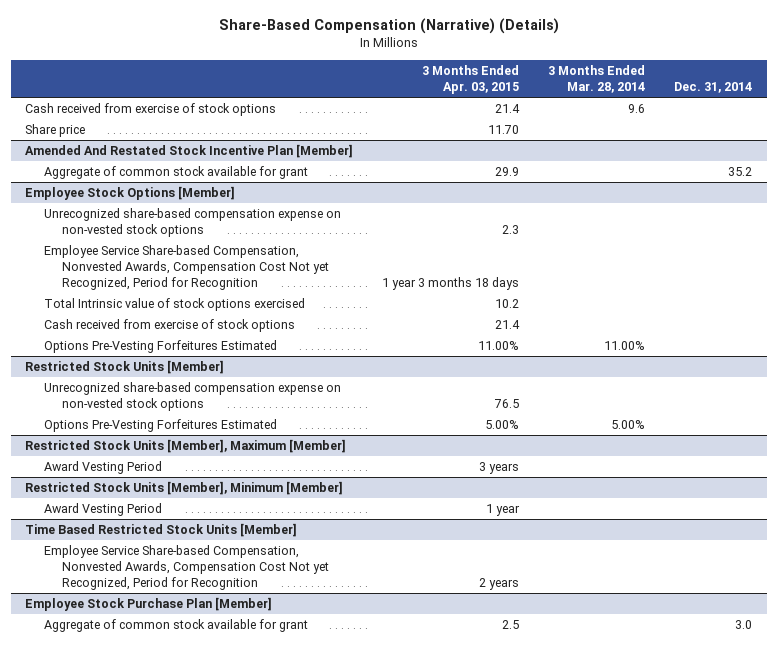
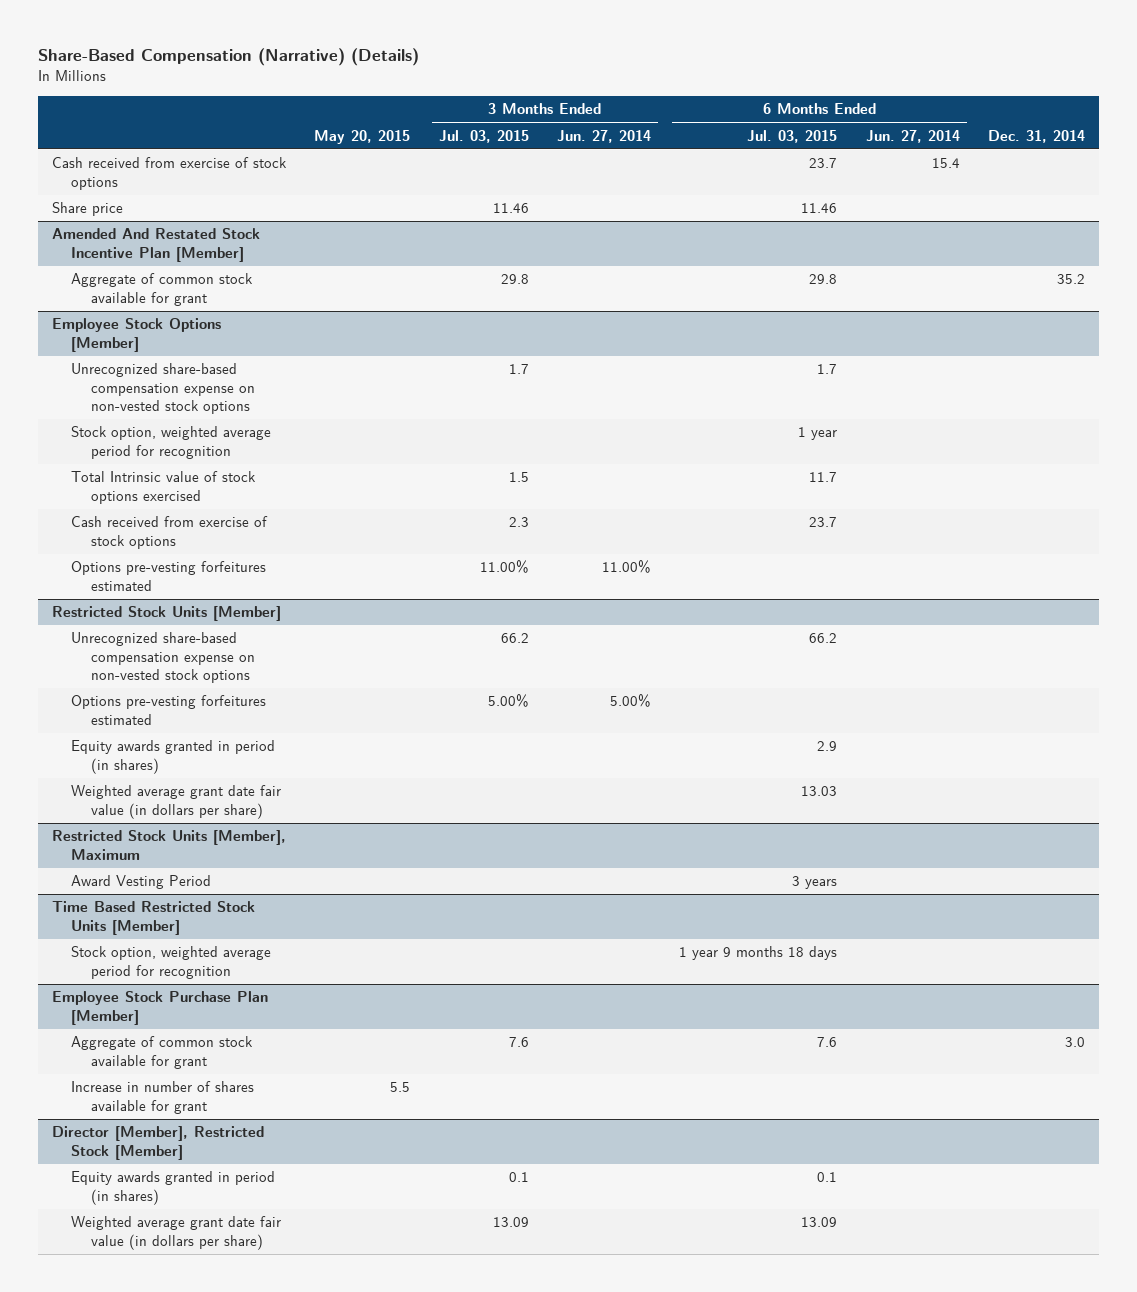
- | 3 Months Ended Apr. 03, 2015 | 3 Months Ended Mar. 28, 2014 | Dec. 31, 2014
+ | May 20, 2015 | 3 Months Ended Jul. 03, 2015 | 3 Months Ended Jun. 27, 2014 | 6 Months Ended Jul. 03, 2015 | 6 Months Ended Jun. 27, 2014 | Dec. 31, 2014
@ Employee Stock Options [Member]
- Employee Service Share-based Compensation, Nonvested Awards, Compensation Cost Not yet Recognized, Period for Recognition | 1 year 3 months 18 days | |
+ Stock option, weighted average period for recognition | | | | 1 year | |
- Options Pre-Vesting Forfeitures Estimated | 11.00% | 11.00% |
+ Options pre-vesting forfeitures estimated | | 11.00% | 11.00% | | |
@ Restricted Stock Units [Member]
- Options Pre-Vesting Forfeitures Estimated | 5.00% | 5.00% |
- Restricted Stock Units [Member], Maximum [Member]
@ Restricted Stock Units [Member]
+ Options pre-vesting forfeitures estimated | | 5.00% | 5.00% | | |
+ Equity awards granted in period (in shares) | | | | 2.9 | |
+ Weighted average grant date fair value (in dollars per share) | | | | 13.03 | |
+ Restricted Stock Units [Member], Maximum
- Restricted Stock Units [Member], Minimum [Member]
- Award Vesting Period | 1 year | |
@ Time Based Restricted Stock Units [Member]
- Employee Service Share-based Compensation, Nonvested Awards, Compensation Cost Not yet Recognized, Period for Recognition | 2 years | |
+ Stock option, weighted average period for recognition | | | | 1 year 9 months 18 days | |
@ Employee Stock Purchase Plan [Member]
+ Increase in number of shares available for grant | 5.5 | | | | |
+ Director [Member], Restricted Stock [Member]
+ Equity awards granted in period (in shares) | | 0.1 | | 0.1 | |
+ Weighted average grant date fair value (in dollars per share) | | 13.09 | | 13.09 | |

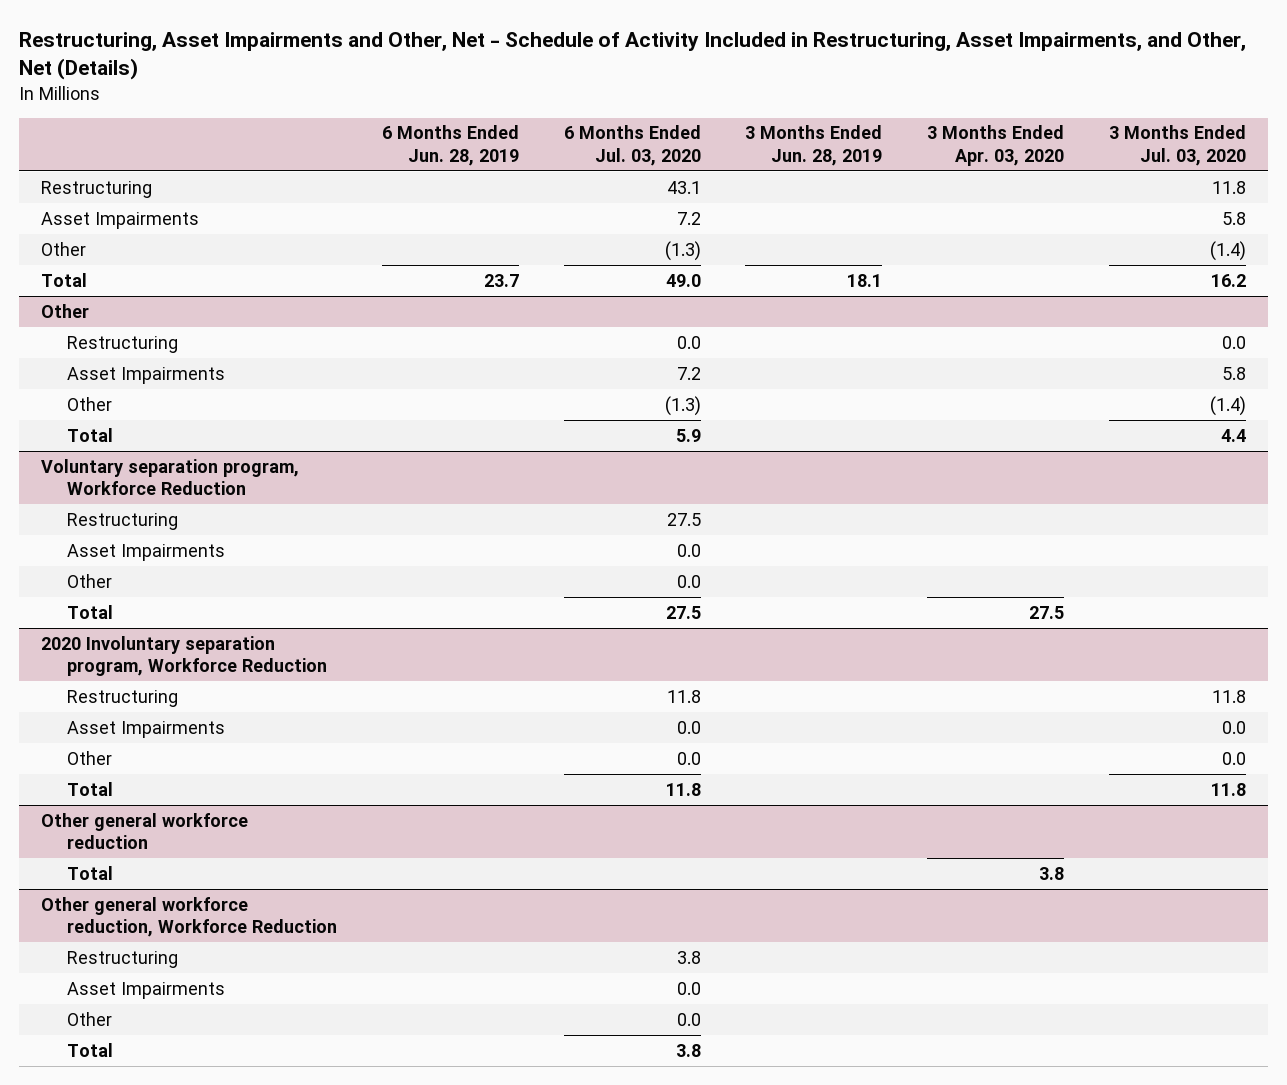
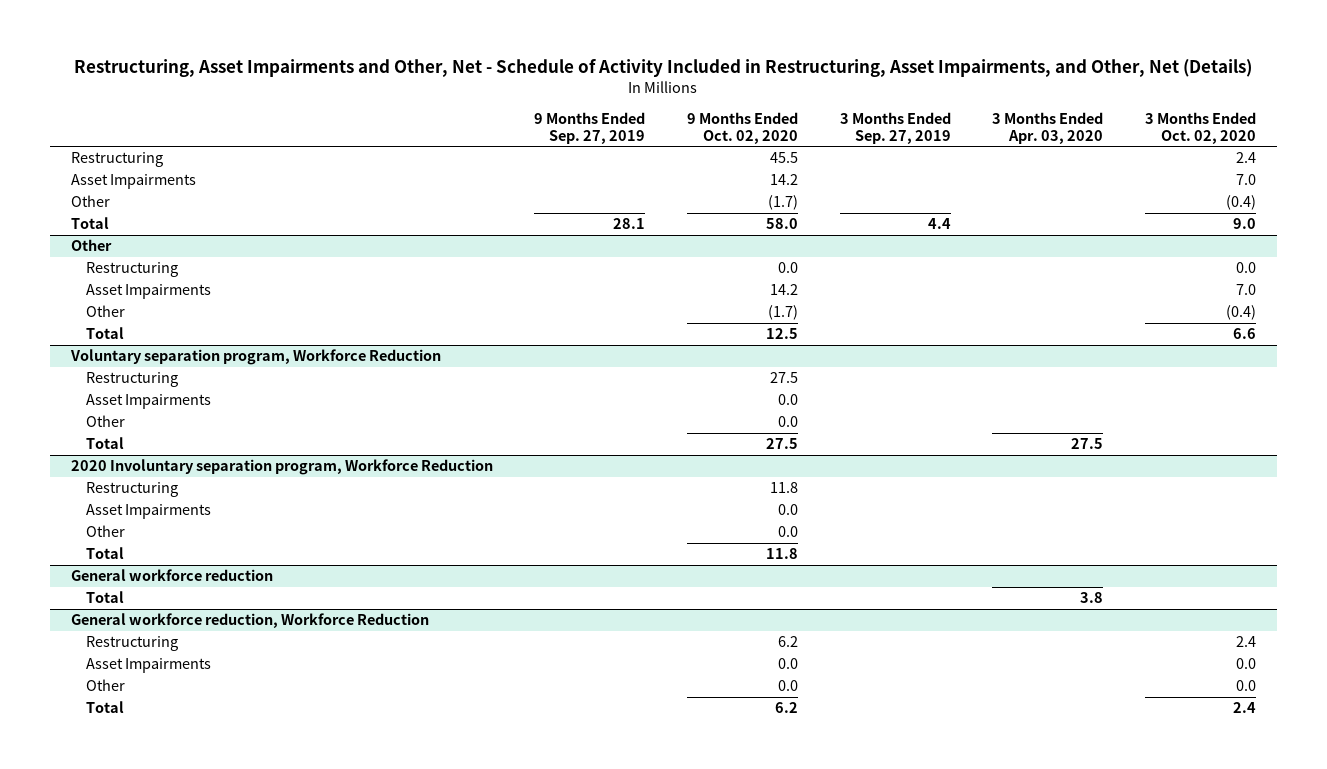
- | 6 Months Ended Jun. 28, 2019 | 6 Months Ended Jul. 03, 2020 | 3 Months Ended Jun. 28, 2019 | 3 Months Ended Apr. 03, 2020 | 3 Months Ended Jul. 03, 2020
+ | 9 Months Ended Sep. 27, 2019 | 9 Months Ended Oct. 02, 2020 | 3 Months Ended Sep. 27, 2019 | 3 Months Ended Apr. 03, 2020 | 3 Months Ended Oct. 02, 2020
- Other general workforce reduction
+ General workforce reduction
- Other general workforce reduction, Workforce Reduction
+ General workforce reduction, Workforce Reduction

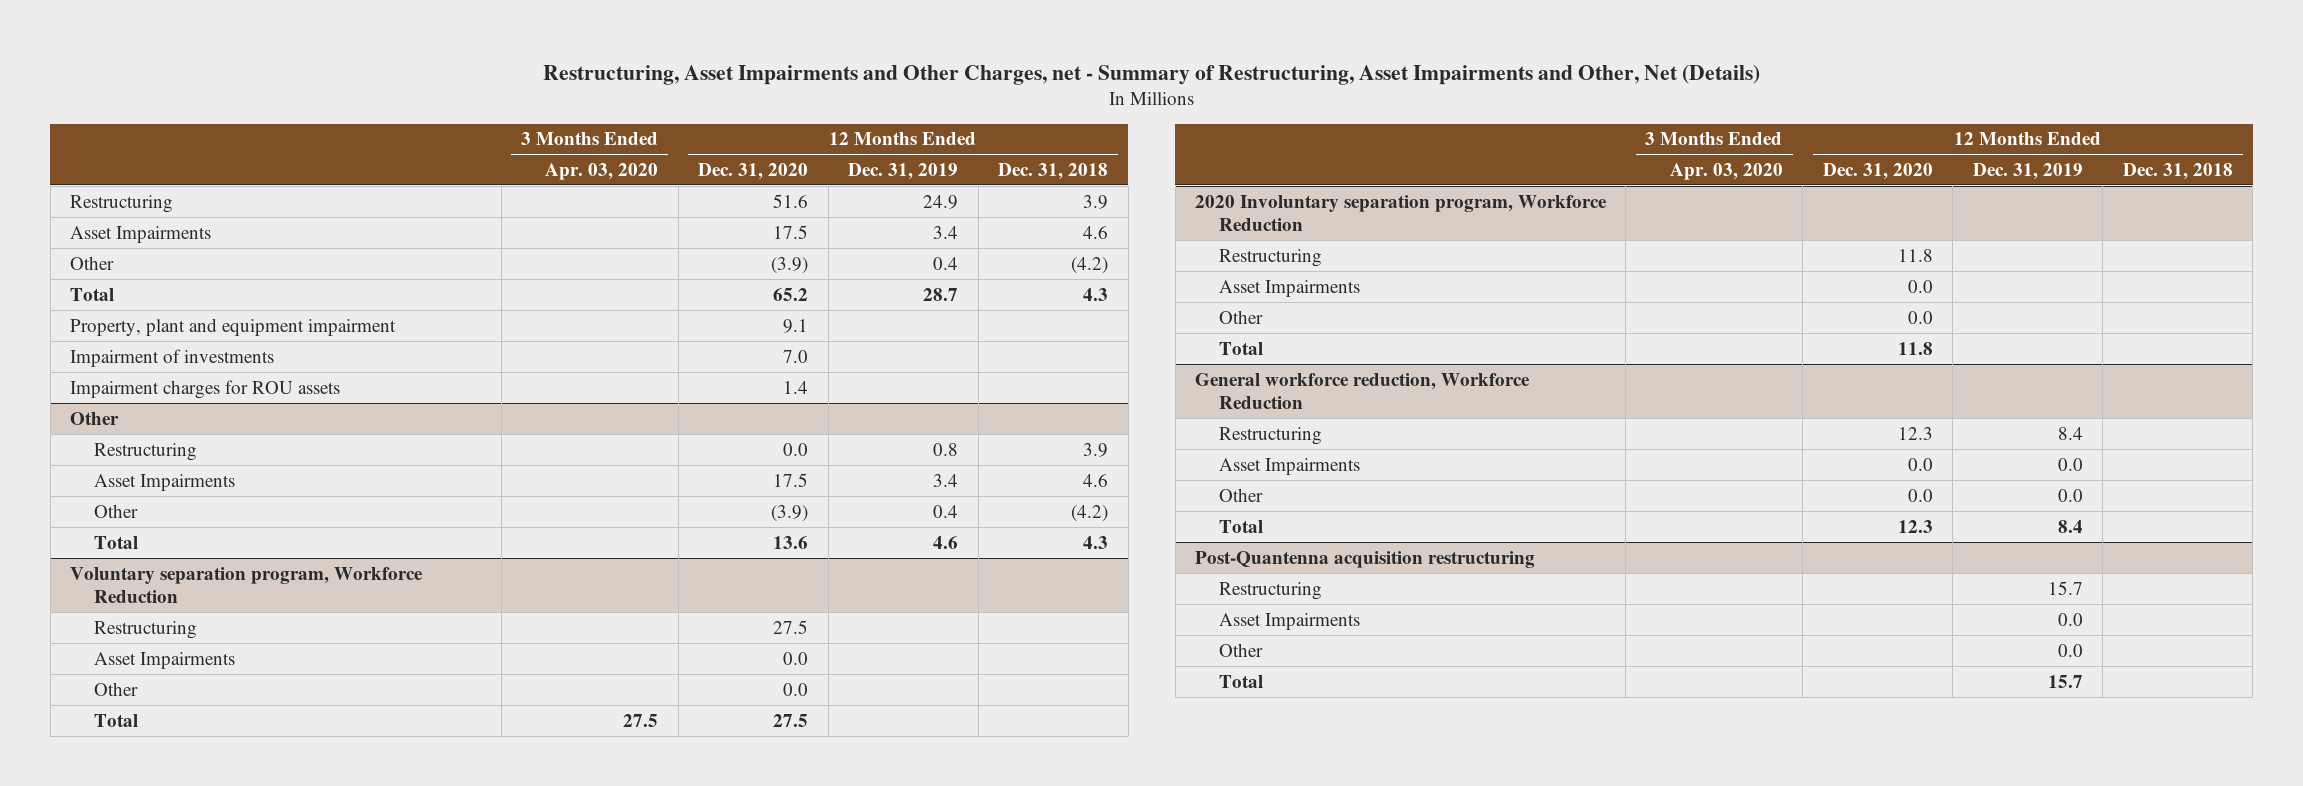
- Restructuring, Asset Impairments and Other, Net - Schedule of Activity Included in Restructuring, Asset Impairments, and Other, Net (Details)
+ Restructuring, Asset Impairments and Other Charges, net - Summary of Restructuring, Asset Impairments and Other, Net (Details)
- | 9 Months Ended Sep. 27, 2019 | 9 Months Ended Oct. 02, 2020 | 3 Months Ended Sep. 27, 2019 | 3 Months Ended Apr. 03, 2020 | 3 Months Ended Oct. 02, 2020
+ | 3 Months Ended Apr. 03, 2020 | 12 Months Ended Dec. 31, 2020 | 12 Months Ended Dec. 31, 2019 | 12 Months Ended Dec. 31, 2018
+ Property, plant and equipment impairment | | 9.1 | |
+ Impairment of investments | | 7.0 | |
+ Impairment charges for ROU assets | | 1.4 | |
- General workforce reduction
- Total | | | | 3.8 |
+ Post-Quantenna acquisition restructuring
+ Restructuring | | | 15.7 |
+ Asset Impairments | | | 0.0 |
+ Other | | | 0.0 |
+ Total | | | 15.7 |

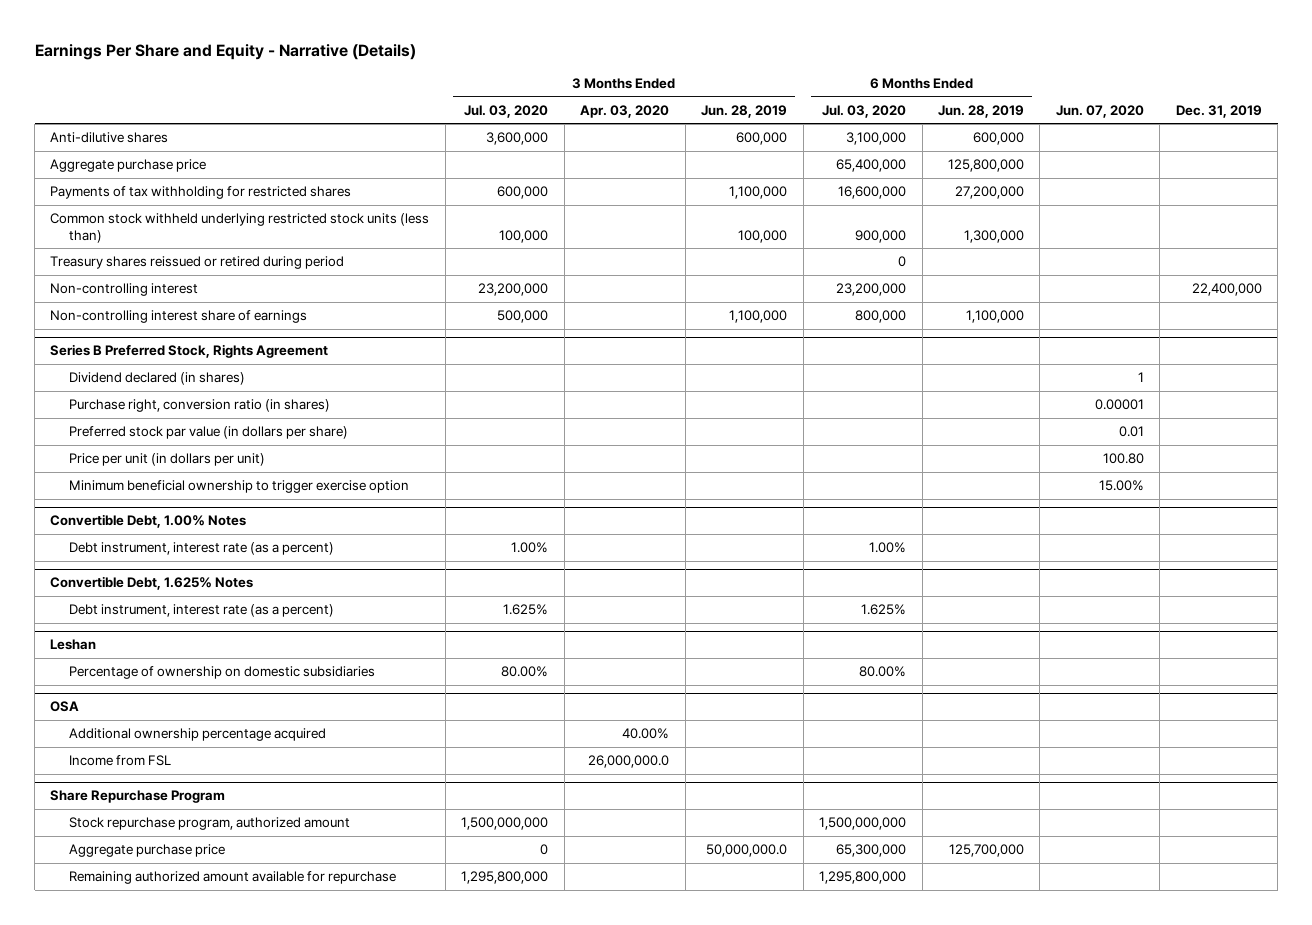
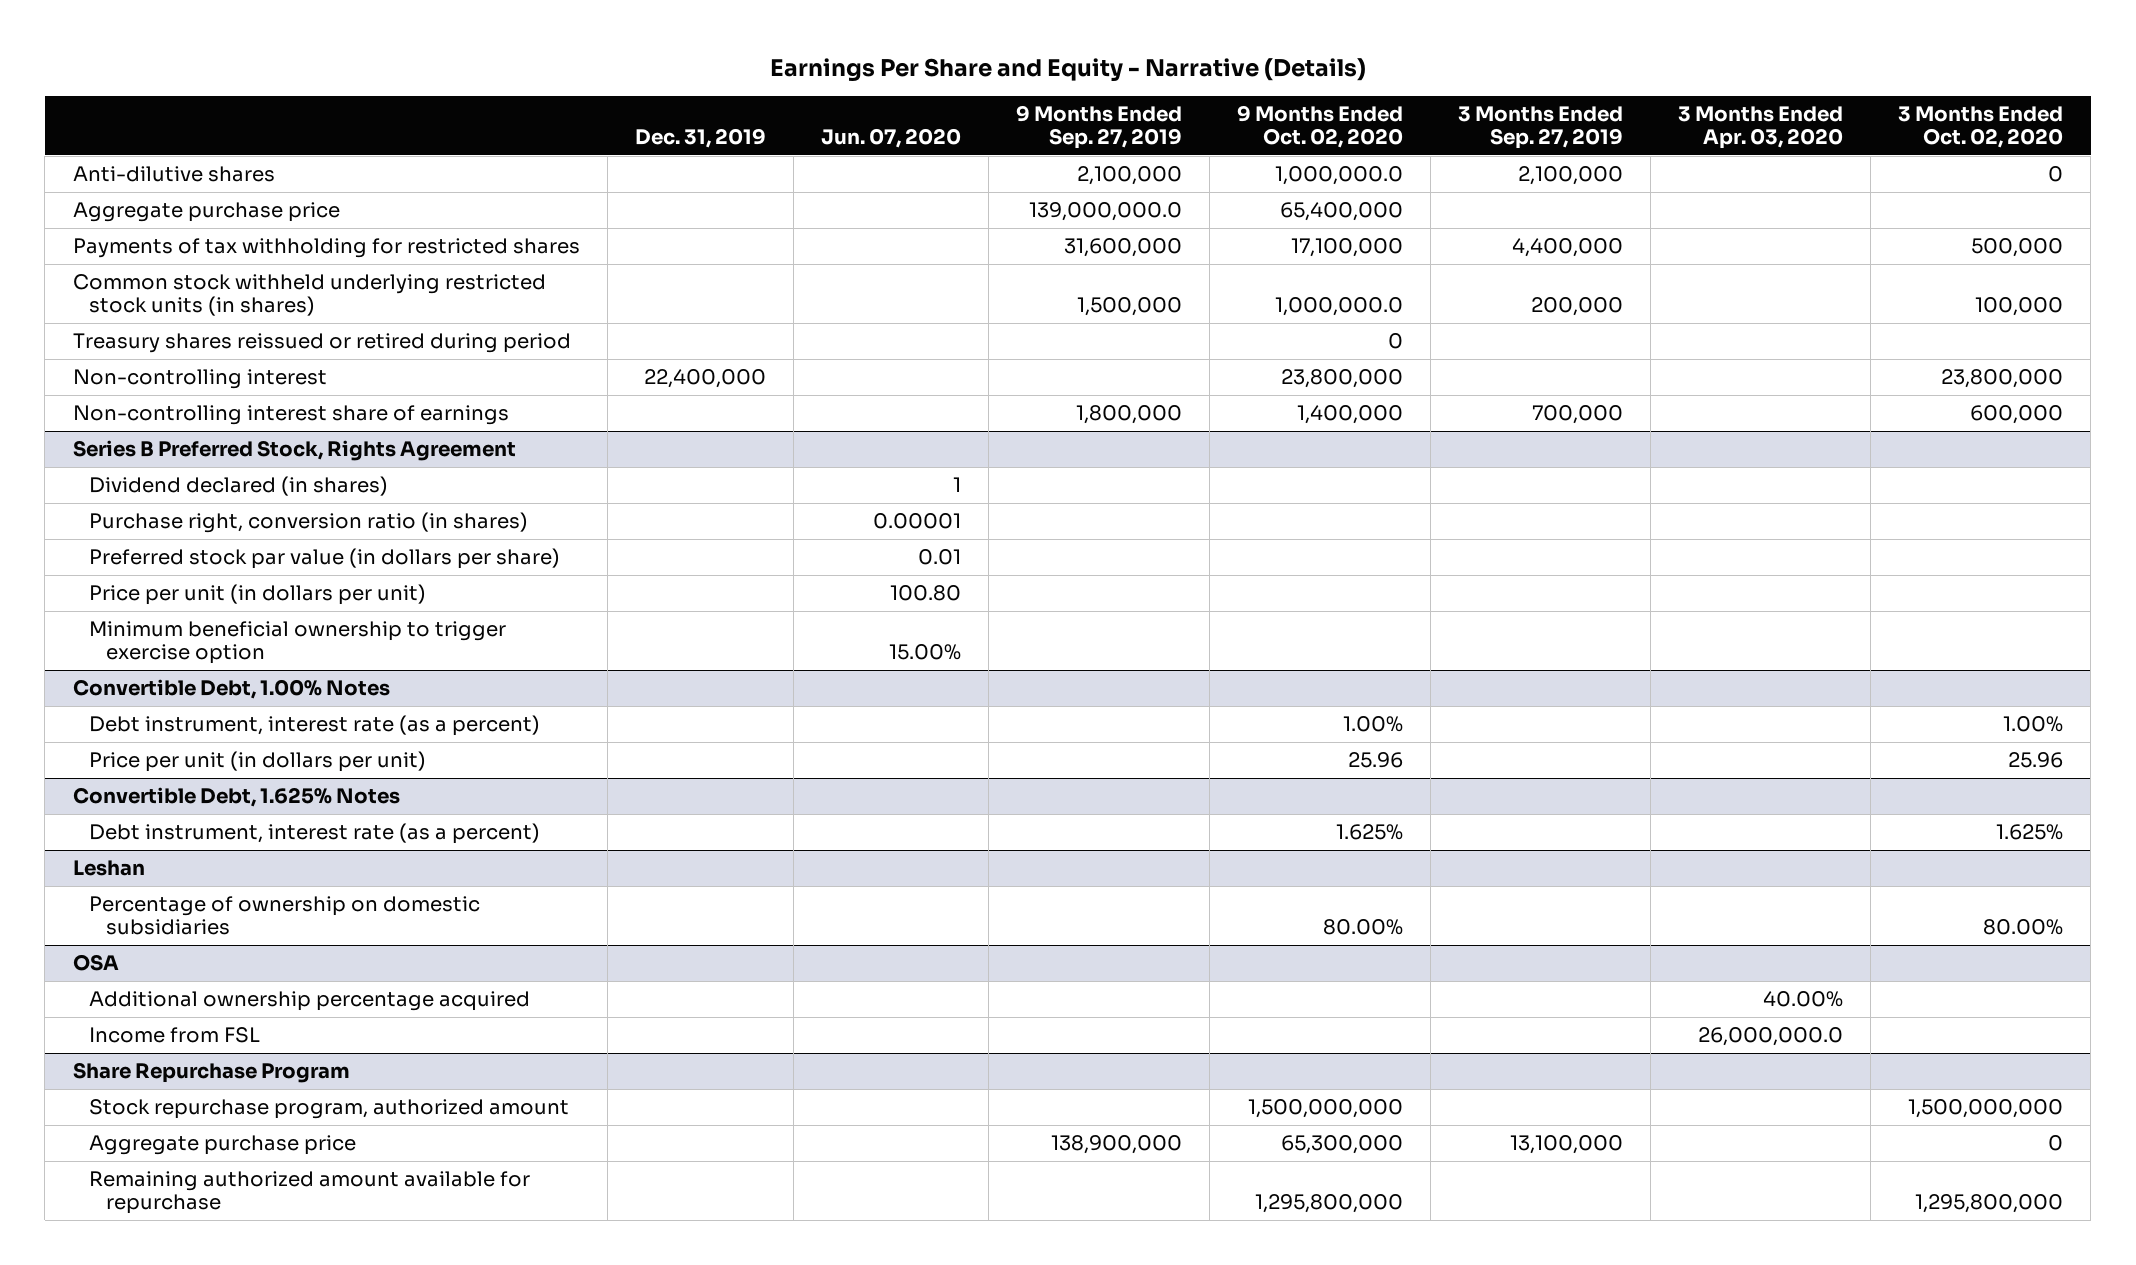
- | 3 Months Ended Jul. 03, 2020 | 3 Months Ended Apr. 03, 2020 | 3 Months Ended Jun. 28, 2019 | 6 Months Ended Jul. 03, 2020 | 6 Months Ended Jun. 28, 2019 | Jun. 07, 2020 | Dec. 31, 2019
+ | Dec. 31, 2019 | Jun. 07, 2020 | 9 Months Ended Sep. 27, 2019 | 9 Months Ended Oct. 02, 2020 | 3 Months Ended Sep. 27, 2019 | 3 Months Ended Apr. 03, 2020 | 3 Months Ended Oct. 02, 2020
- Common stock withheld underlying restricted stock units (less than) | 100,000 | | 100,000 | 900,000 | 1,300,000 | |
+ Common stock withheld underlying restricted stock units (in shares) | | | 1,500,000 | 1,000,000.0 | 200,000 | | 100,000
@ Convertible Debt, 1.00% Notes
+ Price per unit (in dollars per unit) | | | | 25.96 | | | 25.96

